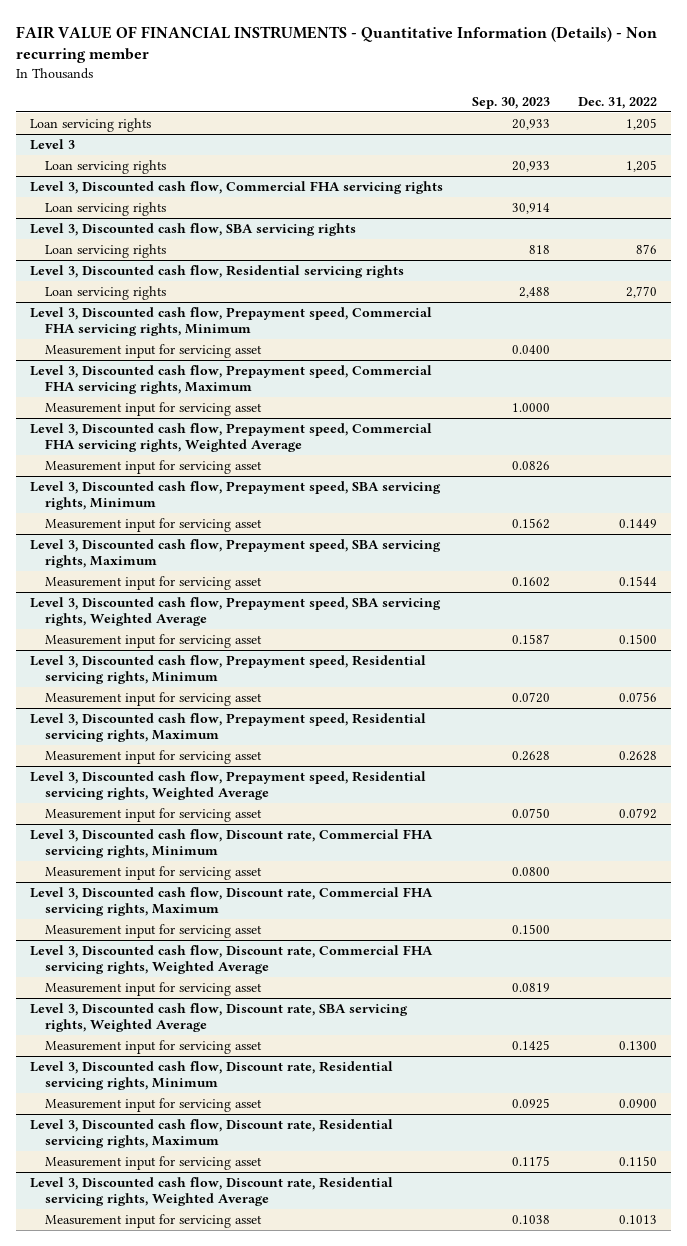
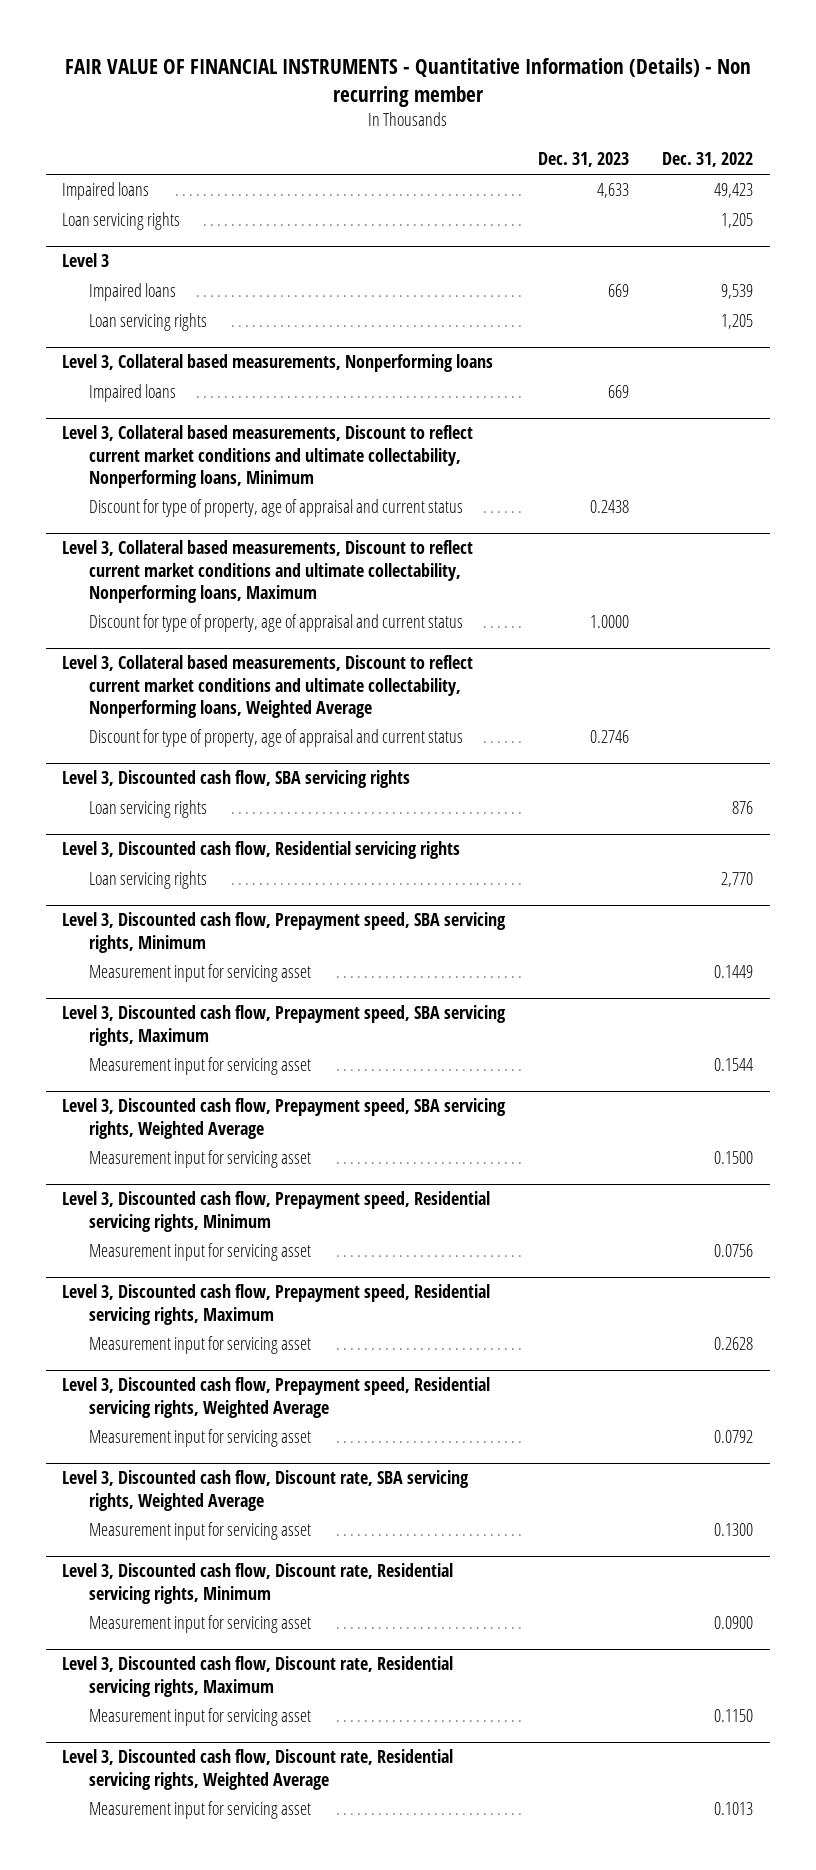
- | Sep. 30, 2023 | Dec. 31, 2022
+ | Dec. 31, 2023 | Dec. 31, 2022
+ Impaired loans | 4,633 | 49,423
@ Level 3
+ Impaired loans | 669 | 9,539
- Level 3, Discounted cash flow, Commercial FHA servicing rights
- Loan servicing rights | 30,914 |
+ Level 3, Collateral based measurements, Nonperforming loans
+ Impaired loans | 669 |
+ Level 3, Collateral based measurements, Discount to reflect current market conditions and ultimate collectability, Nonperforming loans, Minimum
+ Discount for type of property, age of appraisal and current status | 0.2438 |
+ Level 3, Collateral based measurements, Discount to reflect current market conditions and ultimate collectability, Nonperforming loans, Maximum
+ Discount for type of property, age of appraisal and current status | 1.0000 |
+ Level 3, Collateral based measurements, Discount to reflect current market conditions and ultimate collectability, Nonperforming loans, Weighted Average
+ Discount for type of property, age of appraisal and current status | 0.2746 |
- Level 3, Discounted cash flow, Prepayment speed, Commercial FHA servicing rights, Minimum
- Measurement input for servicing asset | 0.0400 |
- Level 3, Discounted cash flow, Prepayment speed, Commercial FHA servicing rights, Maximum
- Measurement input for servicing asset | 1.0000 |
- Level 3, Discounted cash flow, Prepayment speed, Commercial FHA servicing rights, Weighted Average
- Measurement input for servicing asset | 0.0826 |
- Level 3, Discounted cash flow, Discount rate, Commercial FHA servicing rights, Minimum
- Measurement input for servicing asset | 0.0800 |
- Level 3, Discounted cash flow, Discount rate, Commercial FHA servicing rights, Maximum
- Measurement input for servicing asset | 0.1500 |
- Level 3, Discounted cash flow, Discount rate, Commercial FHA servicing rights, Weighted Average
- Measurement input for servicing asset | 0.0819 |

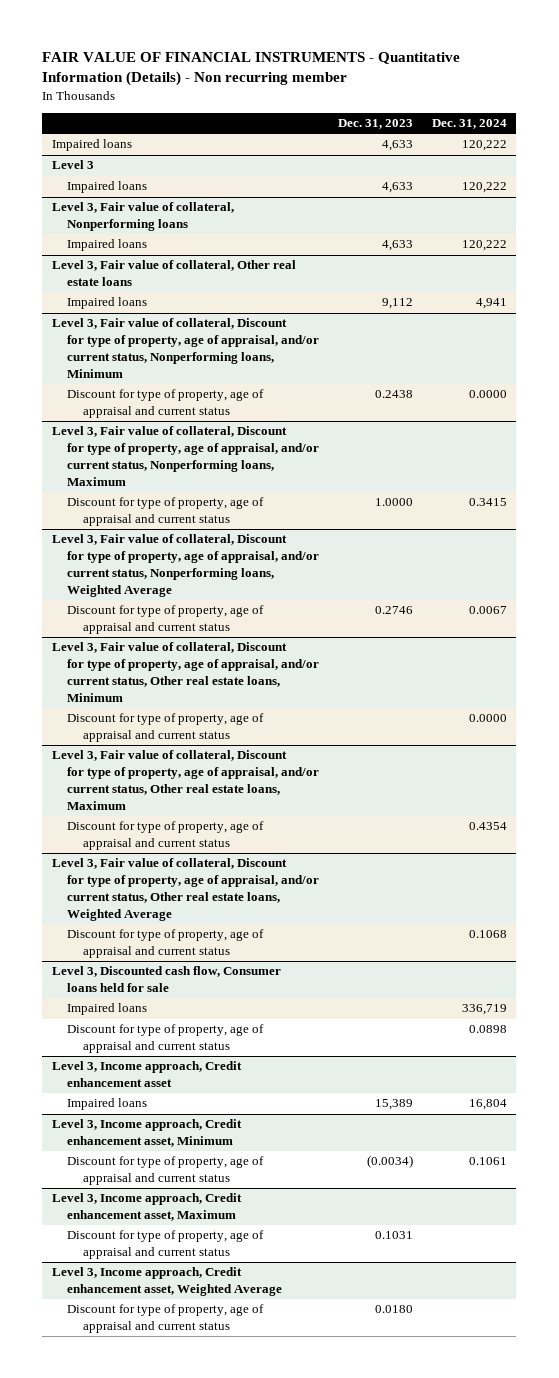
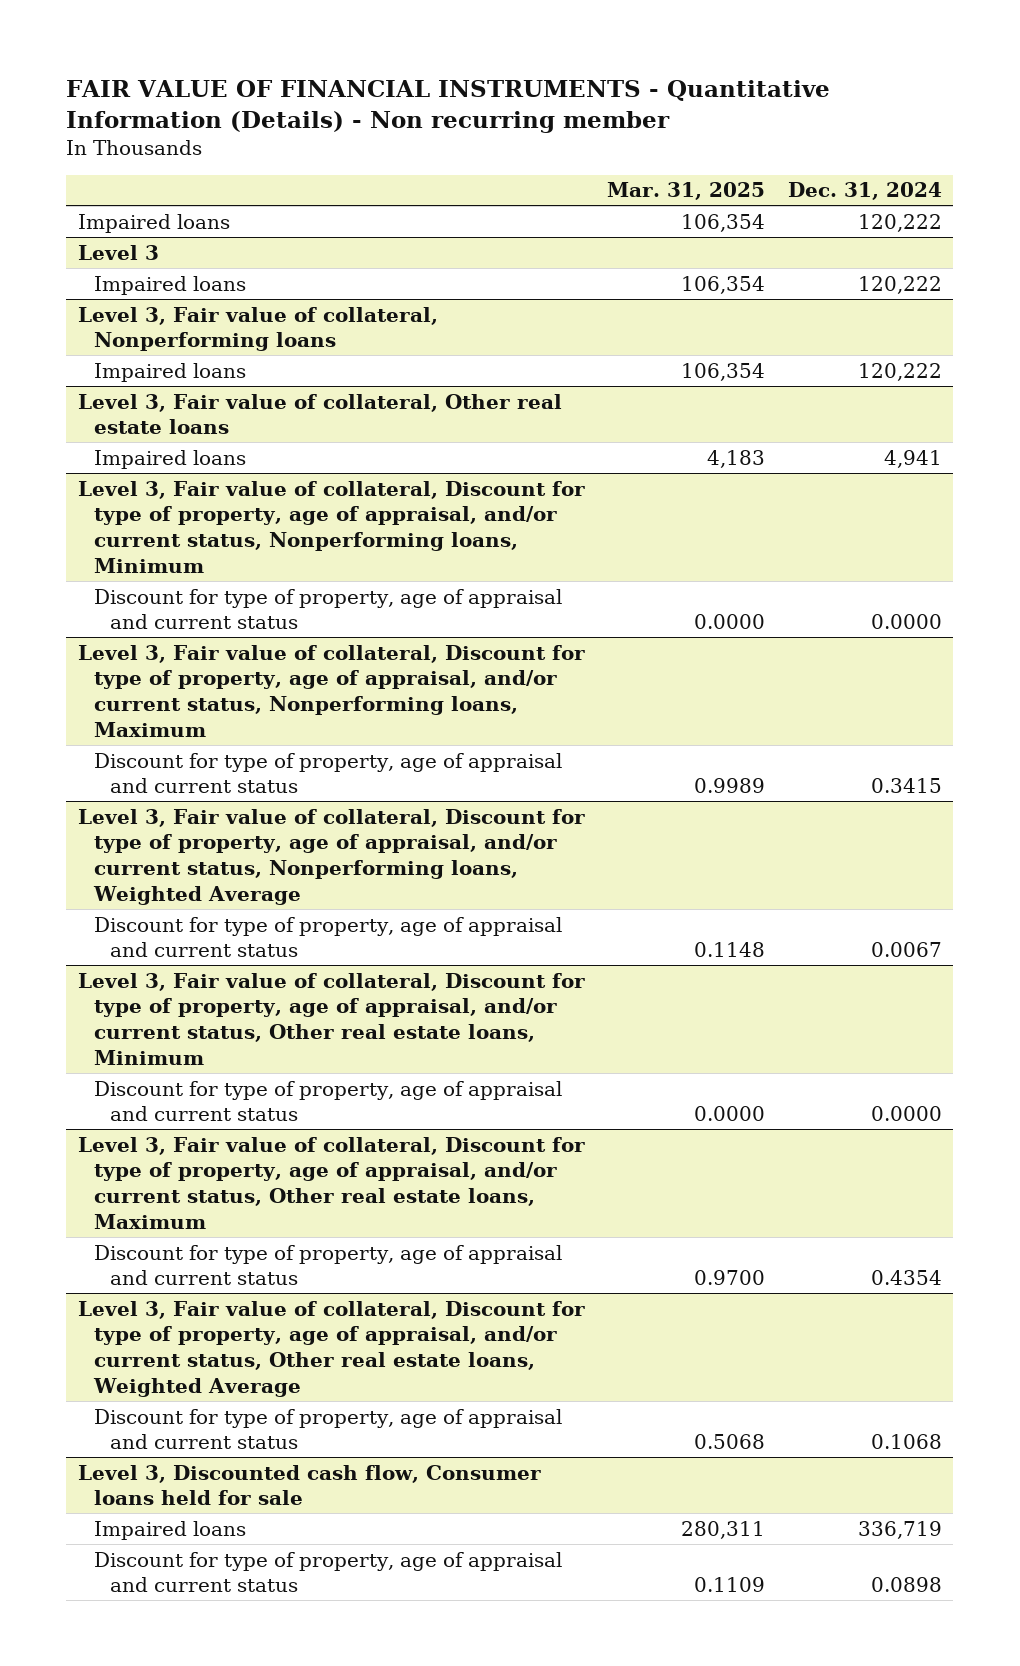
- | Dec. 31, 2023 | Dec. 31, 2024
+ | Mar. 31, 2025 | Dec. 31, 2024
- Level 3, Income approach, Credit enhancement asset
- Impaired loans | 15,389 | 16,804
- Level 3, Income approach, Credit enhancement asset, Minimum
- Discount for type of property, age of appraisal and current status | (0.0034) | 0.1061
- Level 3, Income approach, Credit enhancement asset, Maximum
- Discount for type of property, age of appraisal and current status | 0.1031 |
- Level 3, Income approach, Credit enhancement asset, Weighted Average
- Discount for type of property, age of appraisal and current status | 0.0180 |

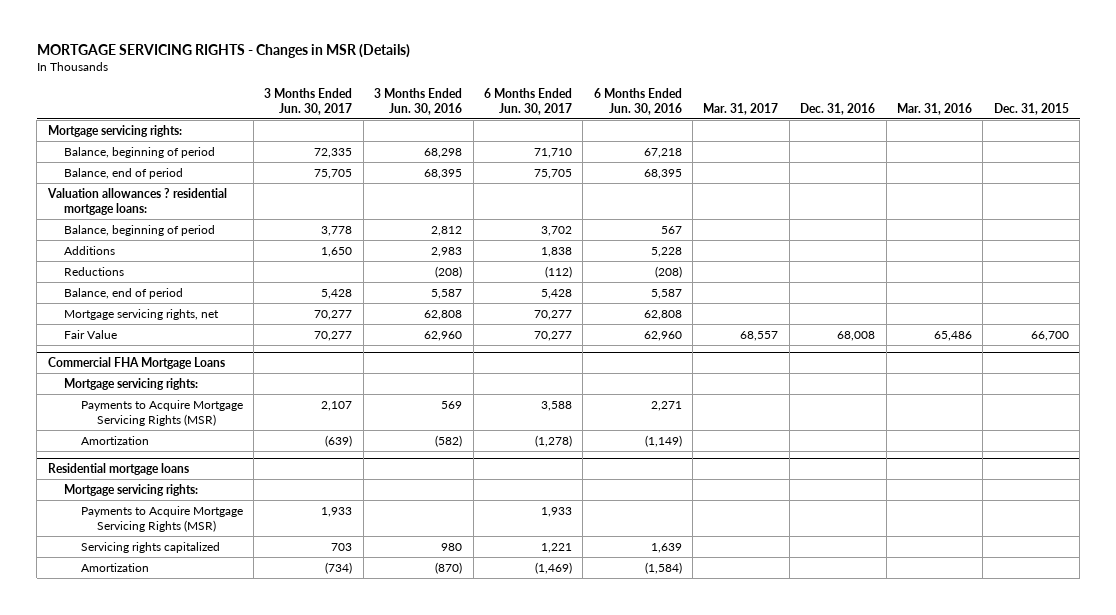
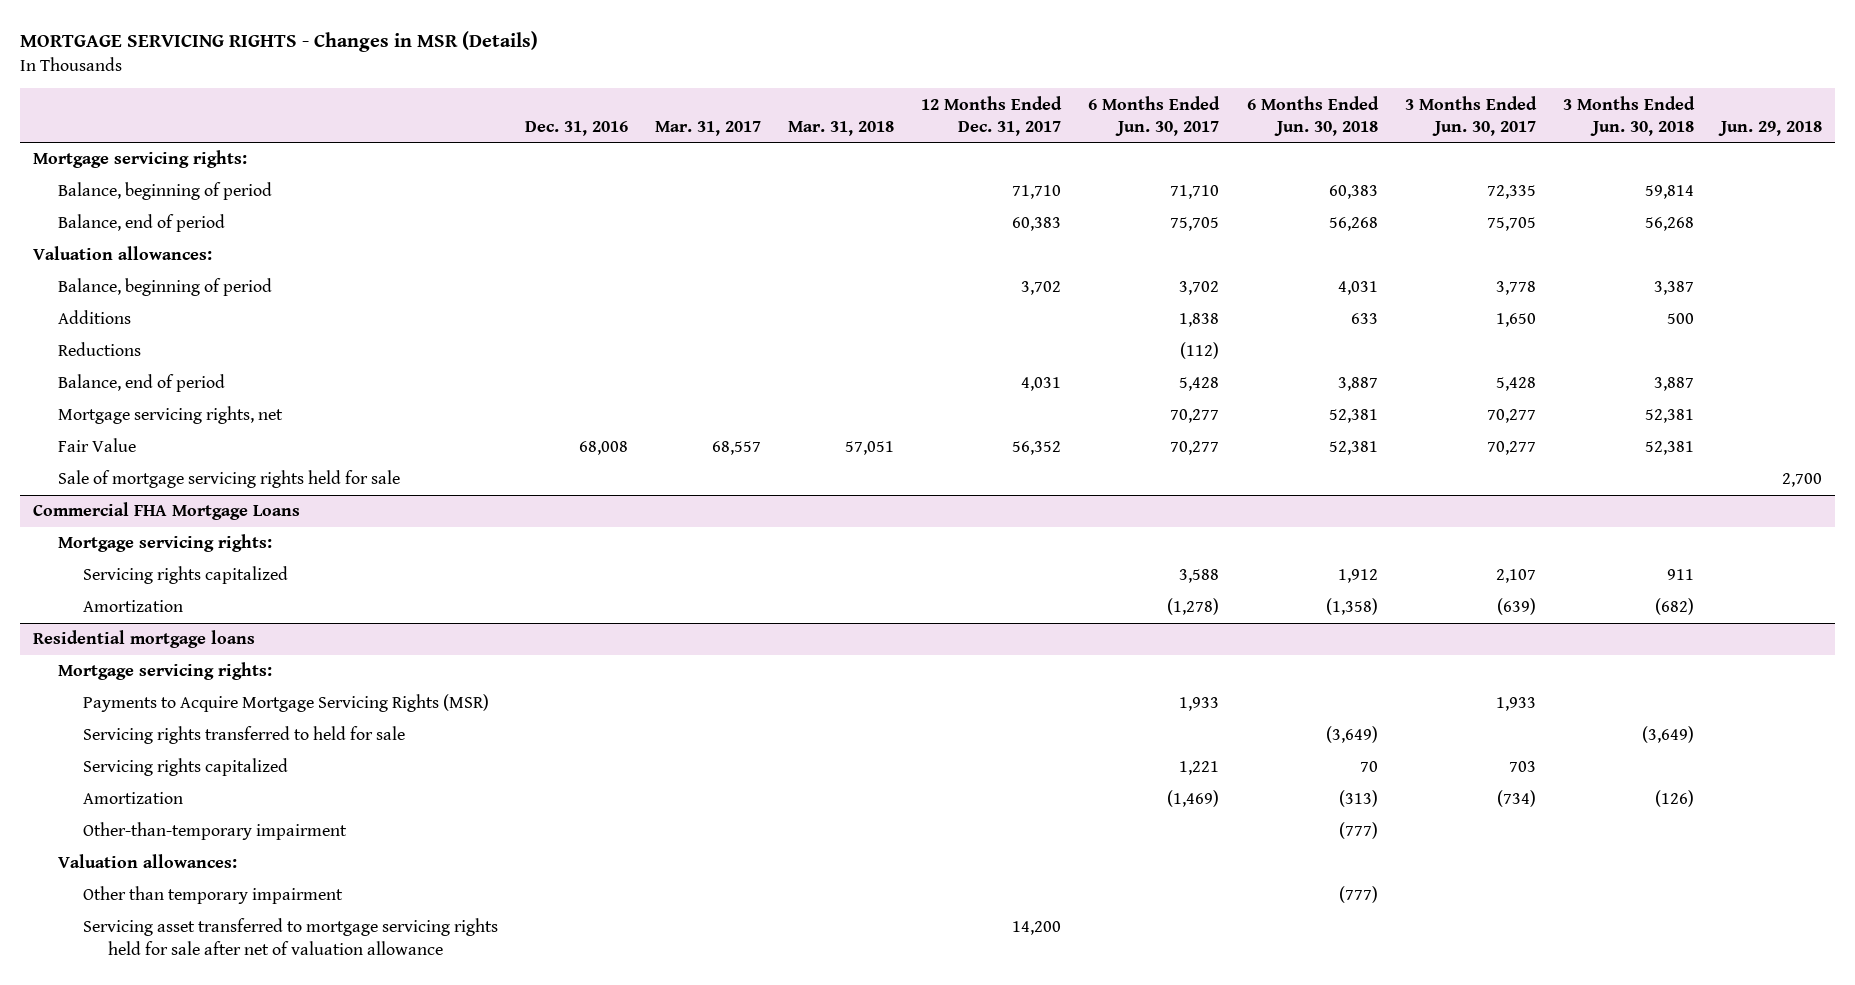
- | 3 Months Ended Jun. 30, 2017 | 3 Months Ended Jun. 30, 2016 | 6 Months Ended Jun. 30, 2017 | 6 Months Ended Jun. 30, 2016 | Mar. 31, 2017 | Dec. 31, 2016 | Mar. 31, 2016 | Dec. 31, 2015
+ | Dec. 31, 2016 | Mar. 31, 2017 | Mar. 31, 2018 | 12 Months Ended Dec. 31, 2017 | 6 Months Ended Jun. 30, 2017 | 6 Months Ended Jun. 30, 2018 | 3 Months Ended Jun. 30, 2017 | 3 Months Ended Jun. 30, 2018 | Jun. 29, 2018
- Valuation allowances ? residential mortgage loans:
+ Valuation allowances:
+ Sale of mortgage servicing rights held for sale | | | | | | | | | 2,700
@ Commercial FHA Mortgage Loans
- Payments to Acquire Mortgage Servicing Rights (MSR) | 2,107 | 569 | 3,588 | 2,271 | | | |
+ Servicing rights capitalized | | | | | 3,588 | 1,912 | 2,107 | 911 |
@ Residential mortgage loans
+ Servicing rights transferred to held for sale | | | | | | (3,649) | | (3,649) |
+ Other-than-temporary impairment | | | | | | (777) | | |
+ Valuation allowances:
+ Other than temporary impairment | | | | | | (777) | | |
+ Servicing asset transferred to mortgage servicing rights held for sale after net of valuation allowance | | | | 14,200 | | | | |

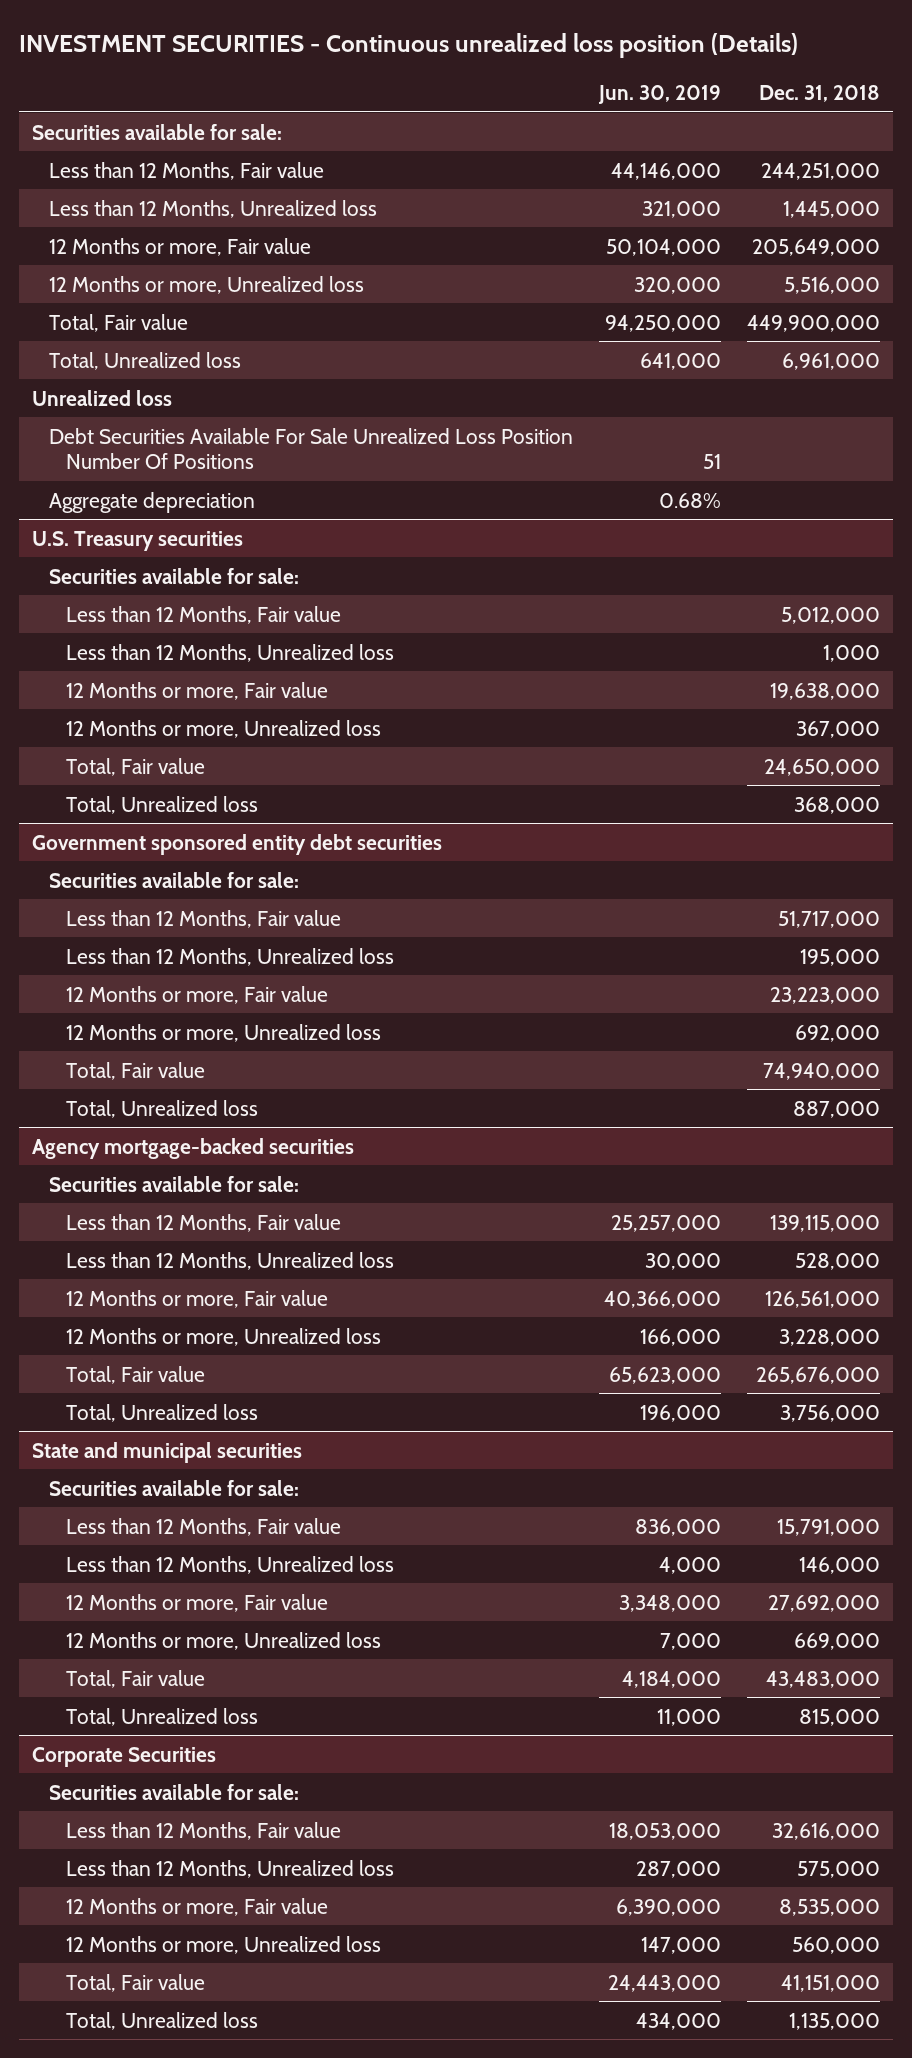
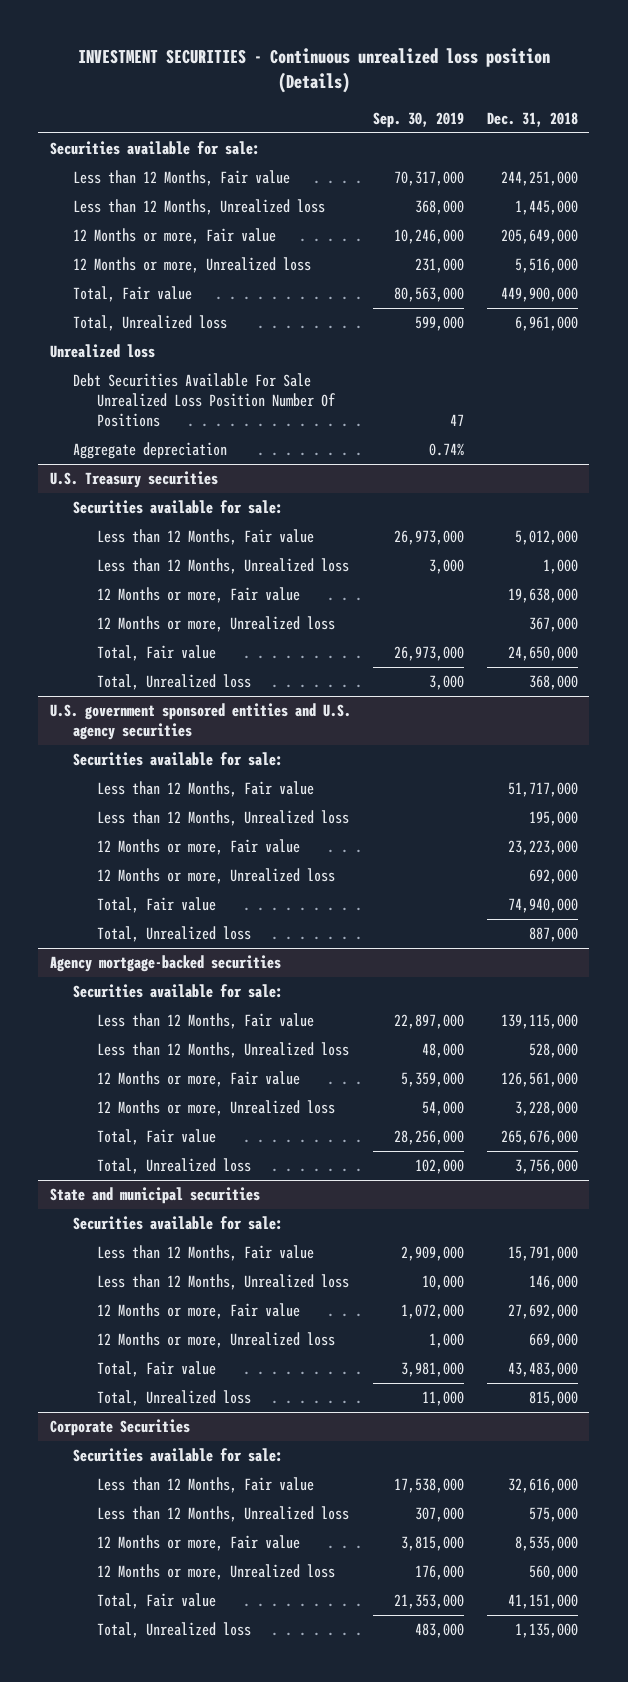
- | Jun. 30, 2019 | Dec. 31, 2018
+ | Sep. 30, 2019 | Dec. 31, 2018
- Government sponsored entity debt securities
+ U.S. government sponsored entities and U.S. agency securities

